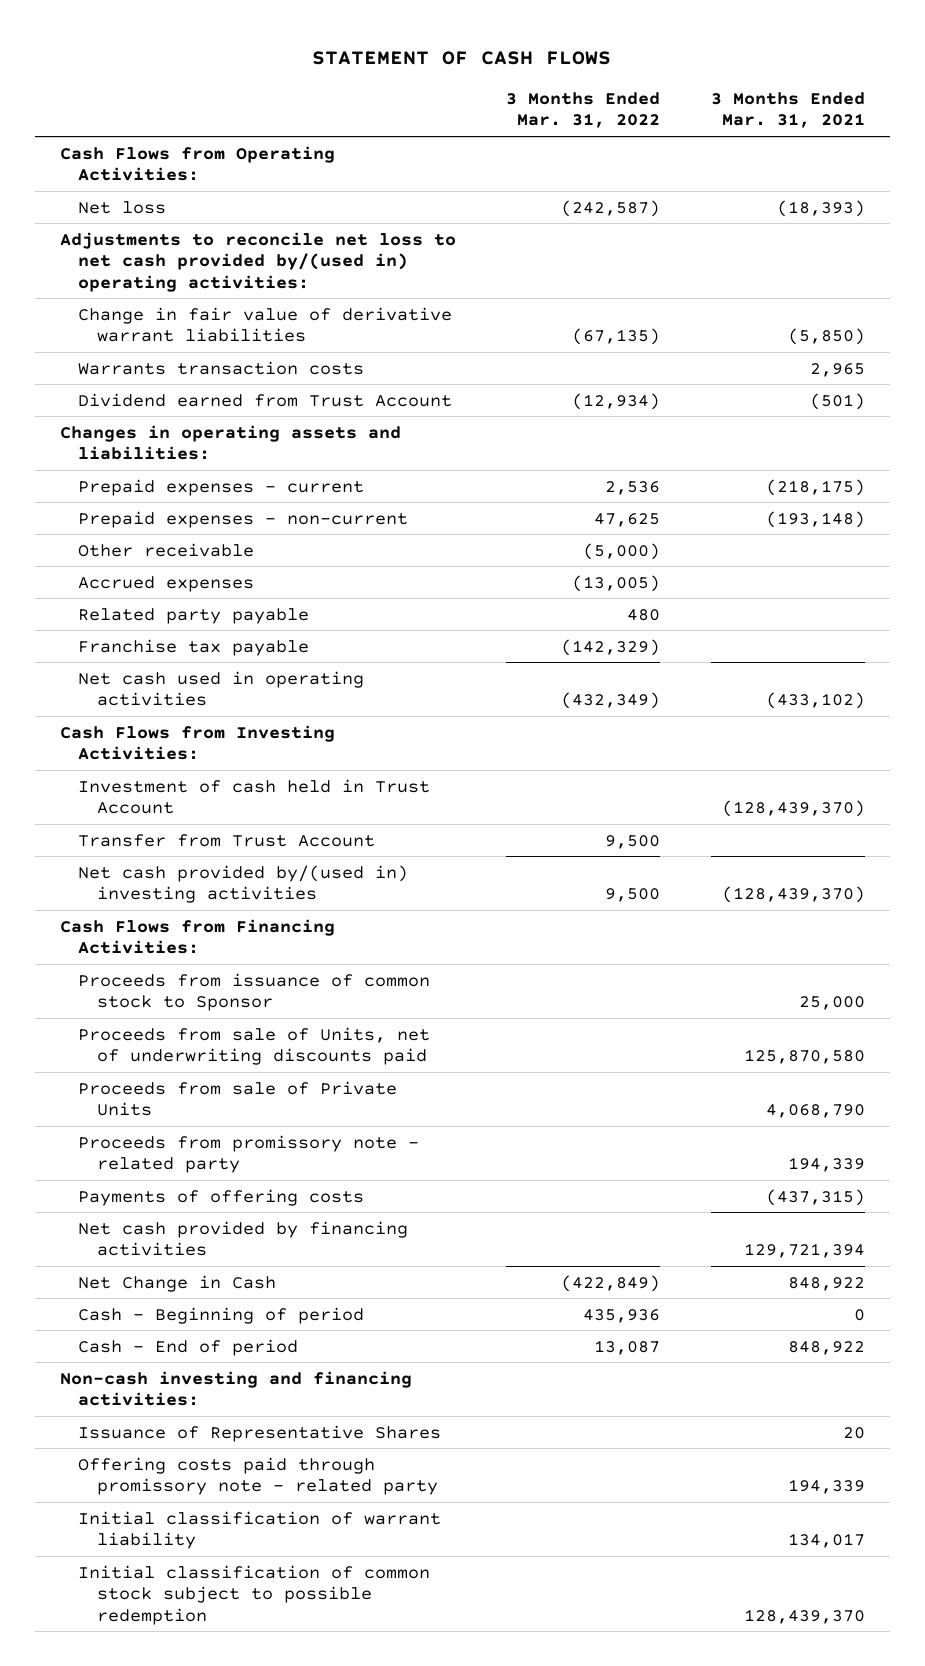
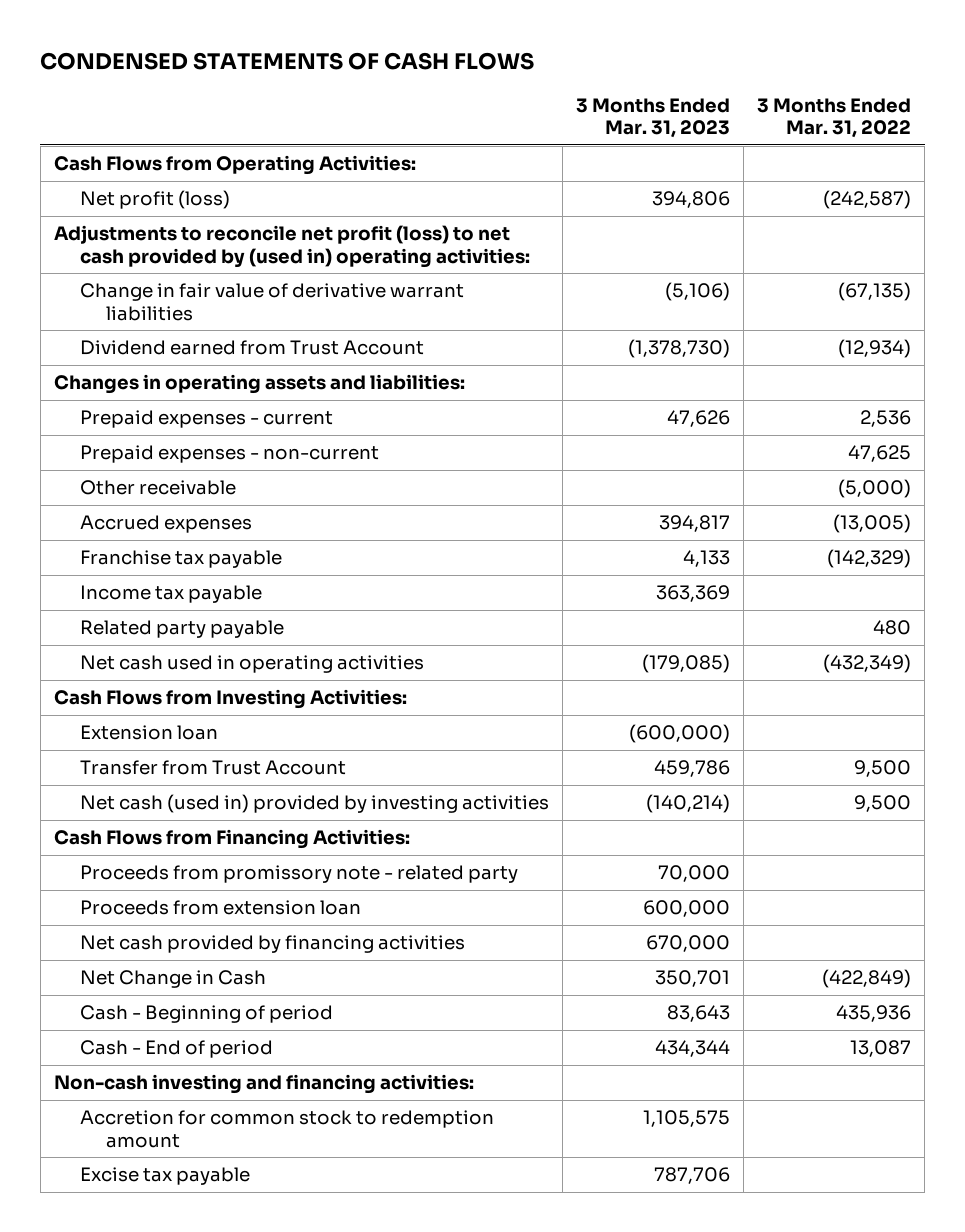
- STATEMENT OF CASH FLOWS
+ CONDENSED STATEMENTS OF CASH FLOWS
- | 3 Months Ended Mar. 31, 2022 | 3 Months Ended Mar. 31, 2021
+ | 3 Months Ended Mar. 31, 2023 | 3 Months Ended Mar. 31, 2022
- Net loss | (242,587) | (18,393)
- Adjustments to reconcile net loss to net cash provided by/(used in) operating activities:
+ Net profit (loss) | 394,806 | (242,587)
+ Adjustments to reconcile net profit (loss) to net cash provided by (used in) operating activities:
- Warrants transaction costs | | 2,965
+ Income tax payable | 363,369 |
moved down: Related party payable | | 480
- Investment of cash held in Trust Account | | (128,439,370)
+ Extension loan | (600,000) |
- Net cash provided by/(used in) investing activities | 9,500 | (128,439,370)
+ Net cash (used in) provided by investing activities | (140,214) | 9,500
- Proceeds from issuance of common stock to Sponsor | | 25,000
- Proceeds from sale of Units, net of underwriting discounts paid | | 125,870,580
- Proceeds from sale of Private Units | | 4,068,790
- Payments of offering costs | | (437,315)
+ Proceeds from extension loan | 600,000 |
- Issuance of Representative Shares | | 20
- Offering costs paid through promissory note - related party | | 194,339
- Initial classification of warrant liability | | 134,017
- Initial classification of common stock subject to possible redemption | | 128,439,370
+ Accretion for common stock to redemption amount | 1,105,575 |
+ Excise tax payable | 787,706 |

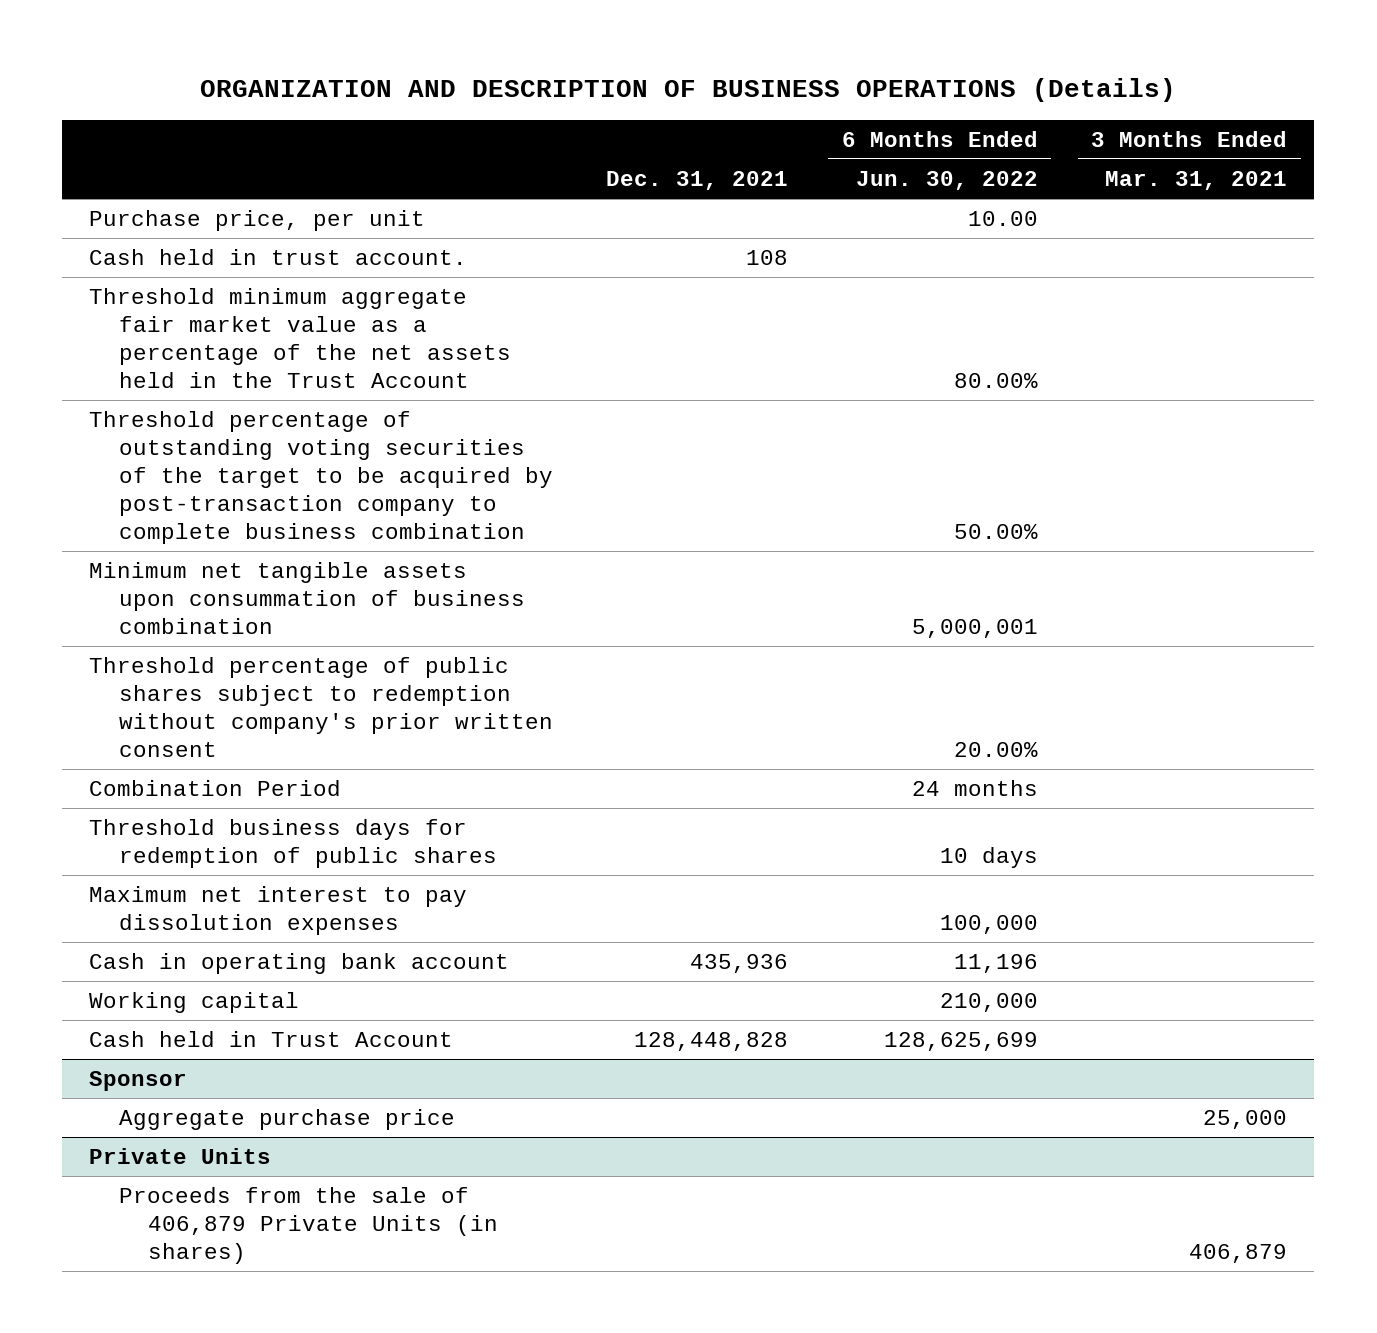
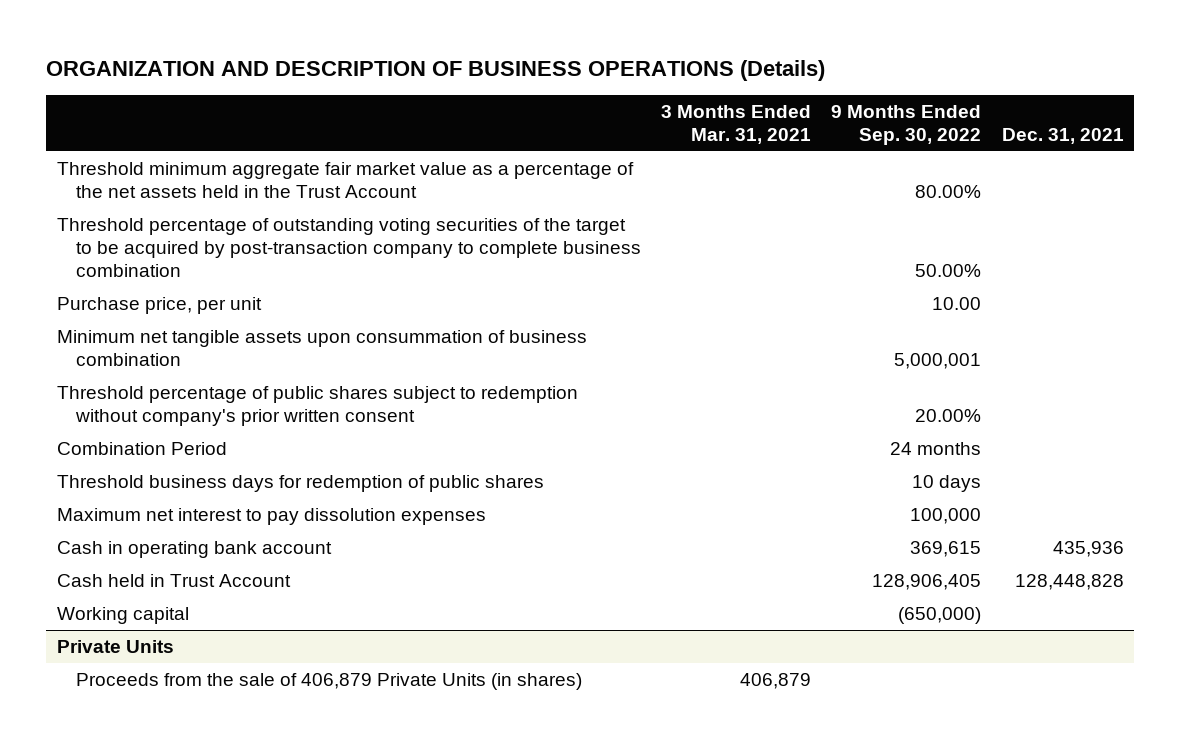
- | Dec. 31, 2021 | 6 Months Ended Jun. 30, 2022 | 3 Months Ended Mar. 31, 2021
+ | 3 Months Ended Mar. 31, 2021 | 9 Months Ended Sep. 30, 2022 | Dec. 31, 2021
- Cash held in trust account. | 108 | |
moved down: Purchase price, per unit | | 10.00 |
- Sponsor
- Aggregate purchase price | | | 25,000
moved down: Working capital | | (650,000) |

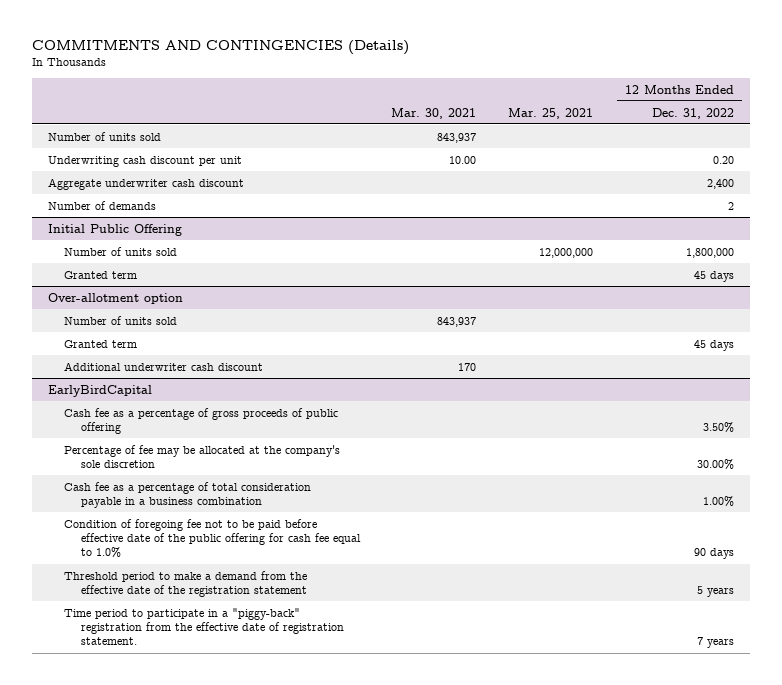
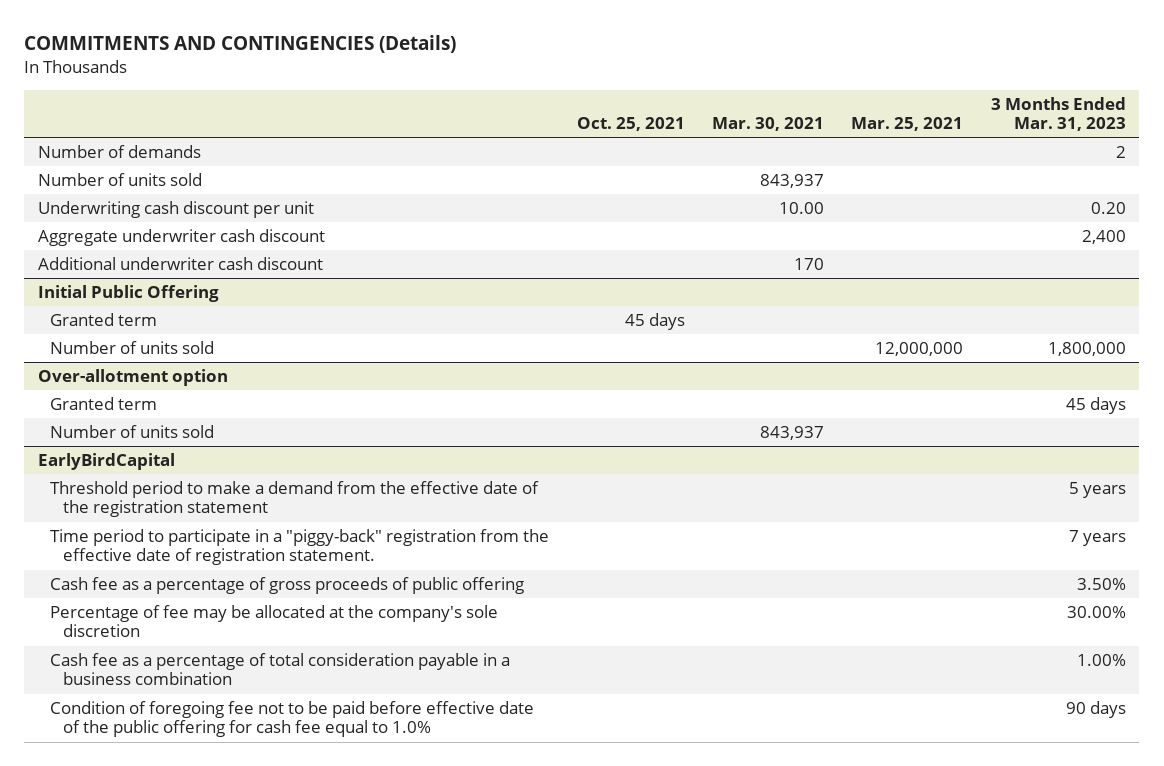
- | Mar. 30, 2021 | Mar. 25, 2021 | 12 Months Ended Dec. 31, 2022
+ | Oct. 25, 2021 | Mar. 30, 2021 | Mar. 25, 2021 | 3 Months Ended Mar. 31, 2023
moved up: Number of demands | | | | 2
+ Additional underwriter cash discount | | 170 | |
@ Initial Public Offering
moved down: Number of units sold | | | 12,000,000 | 1,800,000
@ Over-allotment option
- Additional underwriter cash discount | 170 | |
moved down: Number of units sold | | 843,937 | |
@ EarlyBirdCapital
moved up: Threshold period to make a demand from the effective date of the registration statement | | | | 5 years
moved up: Time period to participate in a "piggy-back" registration from the effective date of registration statement. | | | | 7 years

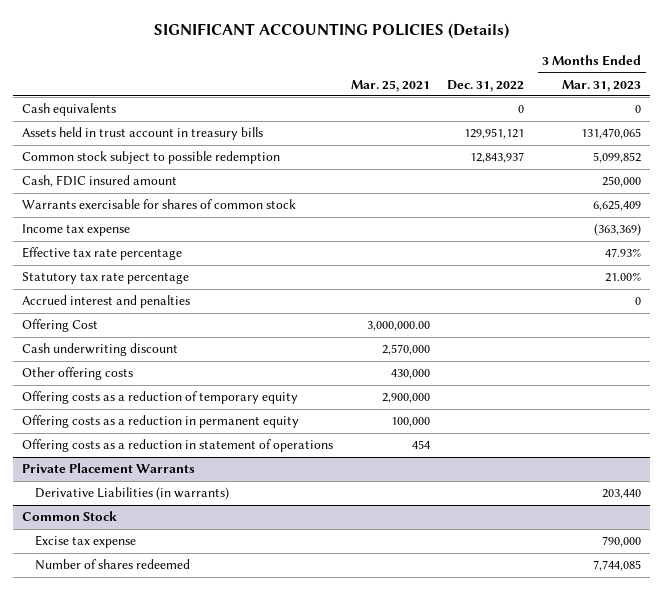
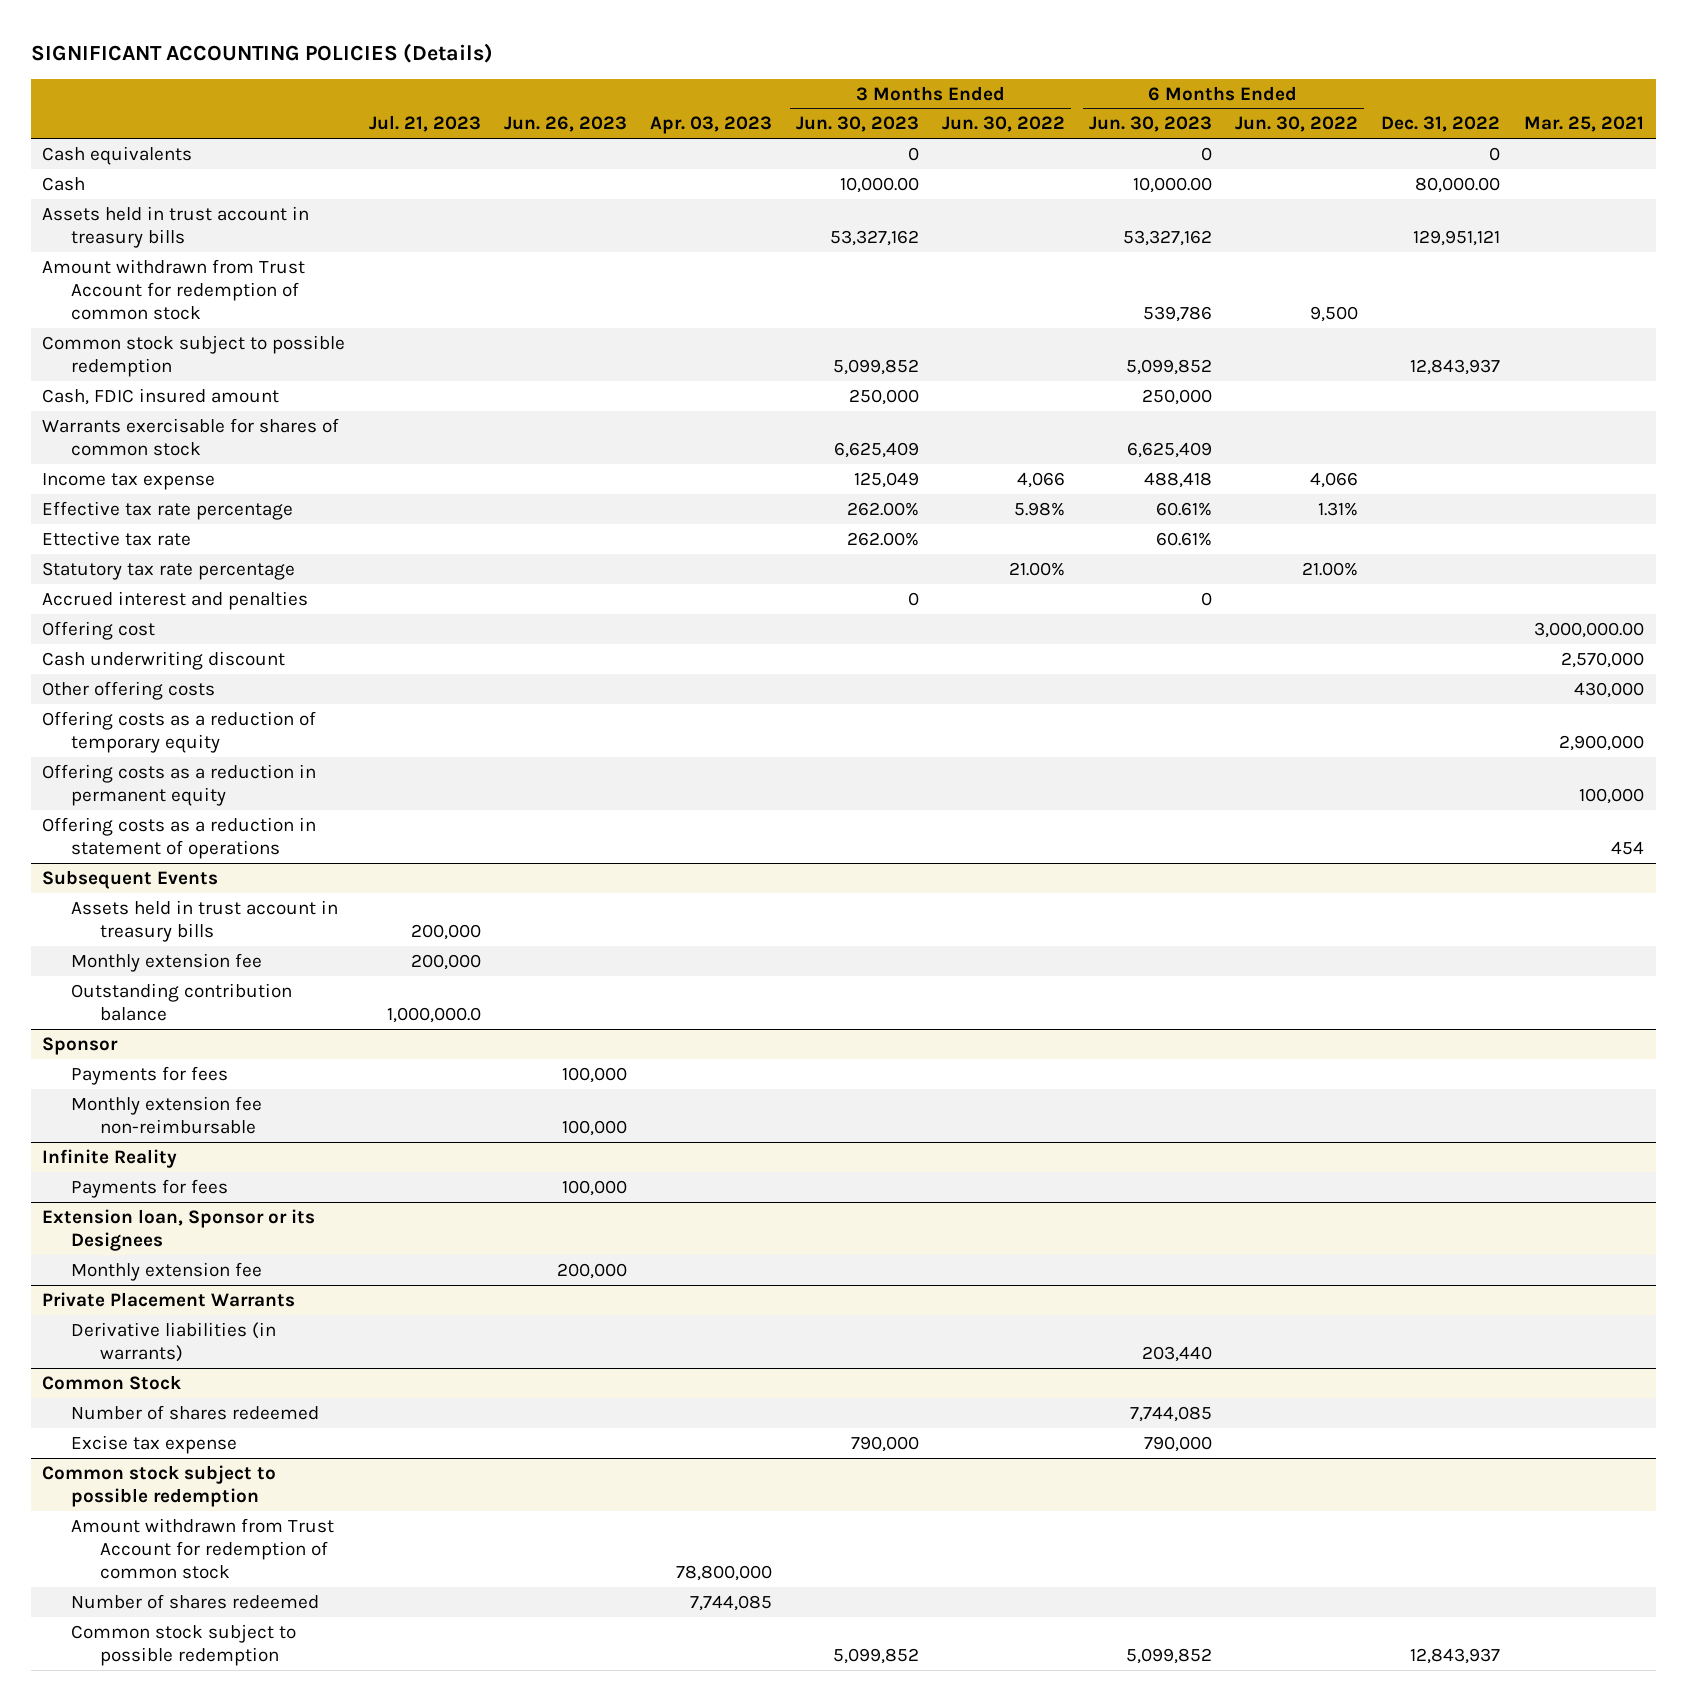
- | Mar. 25, 2021 | Dec. 31, 2022 | 3 Months Ended Mar. 31, 2023
+ | Jul. 21, 2023 | Jun. 26, 2023 | Apr. 03, 2023 | 3 Months Ended Jun. 30, 2023 | 3 Months Ended Jun. 30, 2022 | 6 Months Ended Jun. 30, 2023 | 6 Months Ended Jun. 30, 2022 | Dec. 31, 2022 | Mar. 25, 2021
+ Cash | | | | 10,000.00 | | 10,000.00 | | 80,000.00 |
+ Amount withdrawn from Trust Account for redemption of common stock | | | | | | 539,786 | 9,500 | |
+ Ettective tax rate | | | | 262.00% | | 60.61% | | |
- Offering Cost | 3,000,000.00 | |
+ Offering cost | | | | | | | | | 3,000,000.00
+ Subsequent Events
+ Assets held in trust account in treasury bills | 200,000 | | | | | | | |
+ Monthly extension fee | 200,000 | | | | | | | |
+ Outstanding contribution balance | 1,000,000.0 | | | | | | | |
+ Sponsor
+ Payments for fees | | 100,000 | | | | | | |
+ Monthly extension fee non-reimbursable | | 100,000 | | | | | | |
+ Infinite Reality
+ Payments for fees | | 100,000 | | | | | | |
+ Extension loan, Sponsor or its Designees
+ Monthly extension fee | | 200,000 | | | | | | |
@ Private Placement Warrants
- Derivative Liabilities (in warrants) | | | 203,440
+ Derivative liabilities (in warrants) | | | | | | 203,440 | | |
@ Common Stock
moved down: Excise tax expense | | | | 790,000 | | 790,000 | | |
+ Common stock subject to possible redemption
+ Amount withdrawn from Trust Account for redemption of common stock | | | 78,800,000 | | | | | |
+ Number of shares redeemed | | | 7,744,085 | | | | | |
+ Common stock subject to possible redemption | | | | 5,099,852 | | 5,099,852 | | 12,843,937 |

